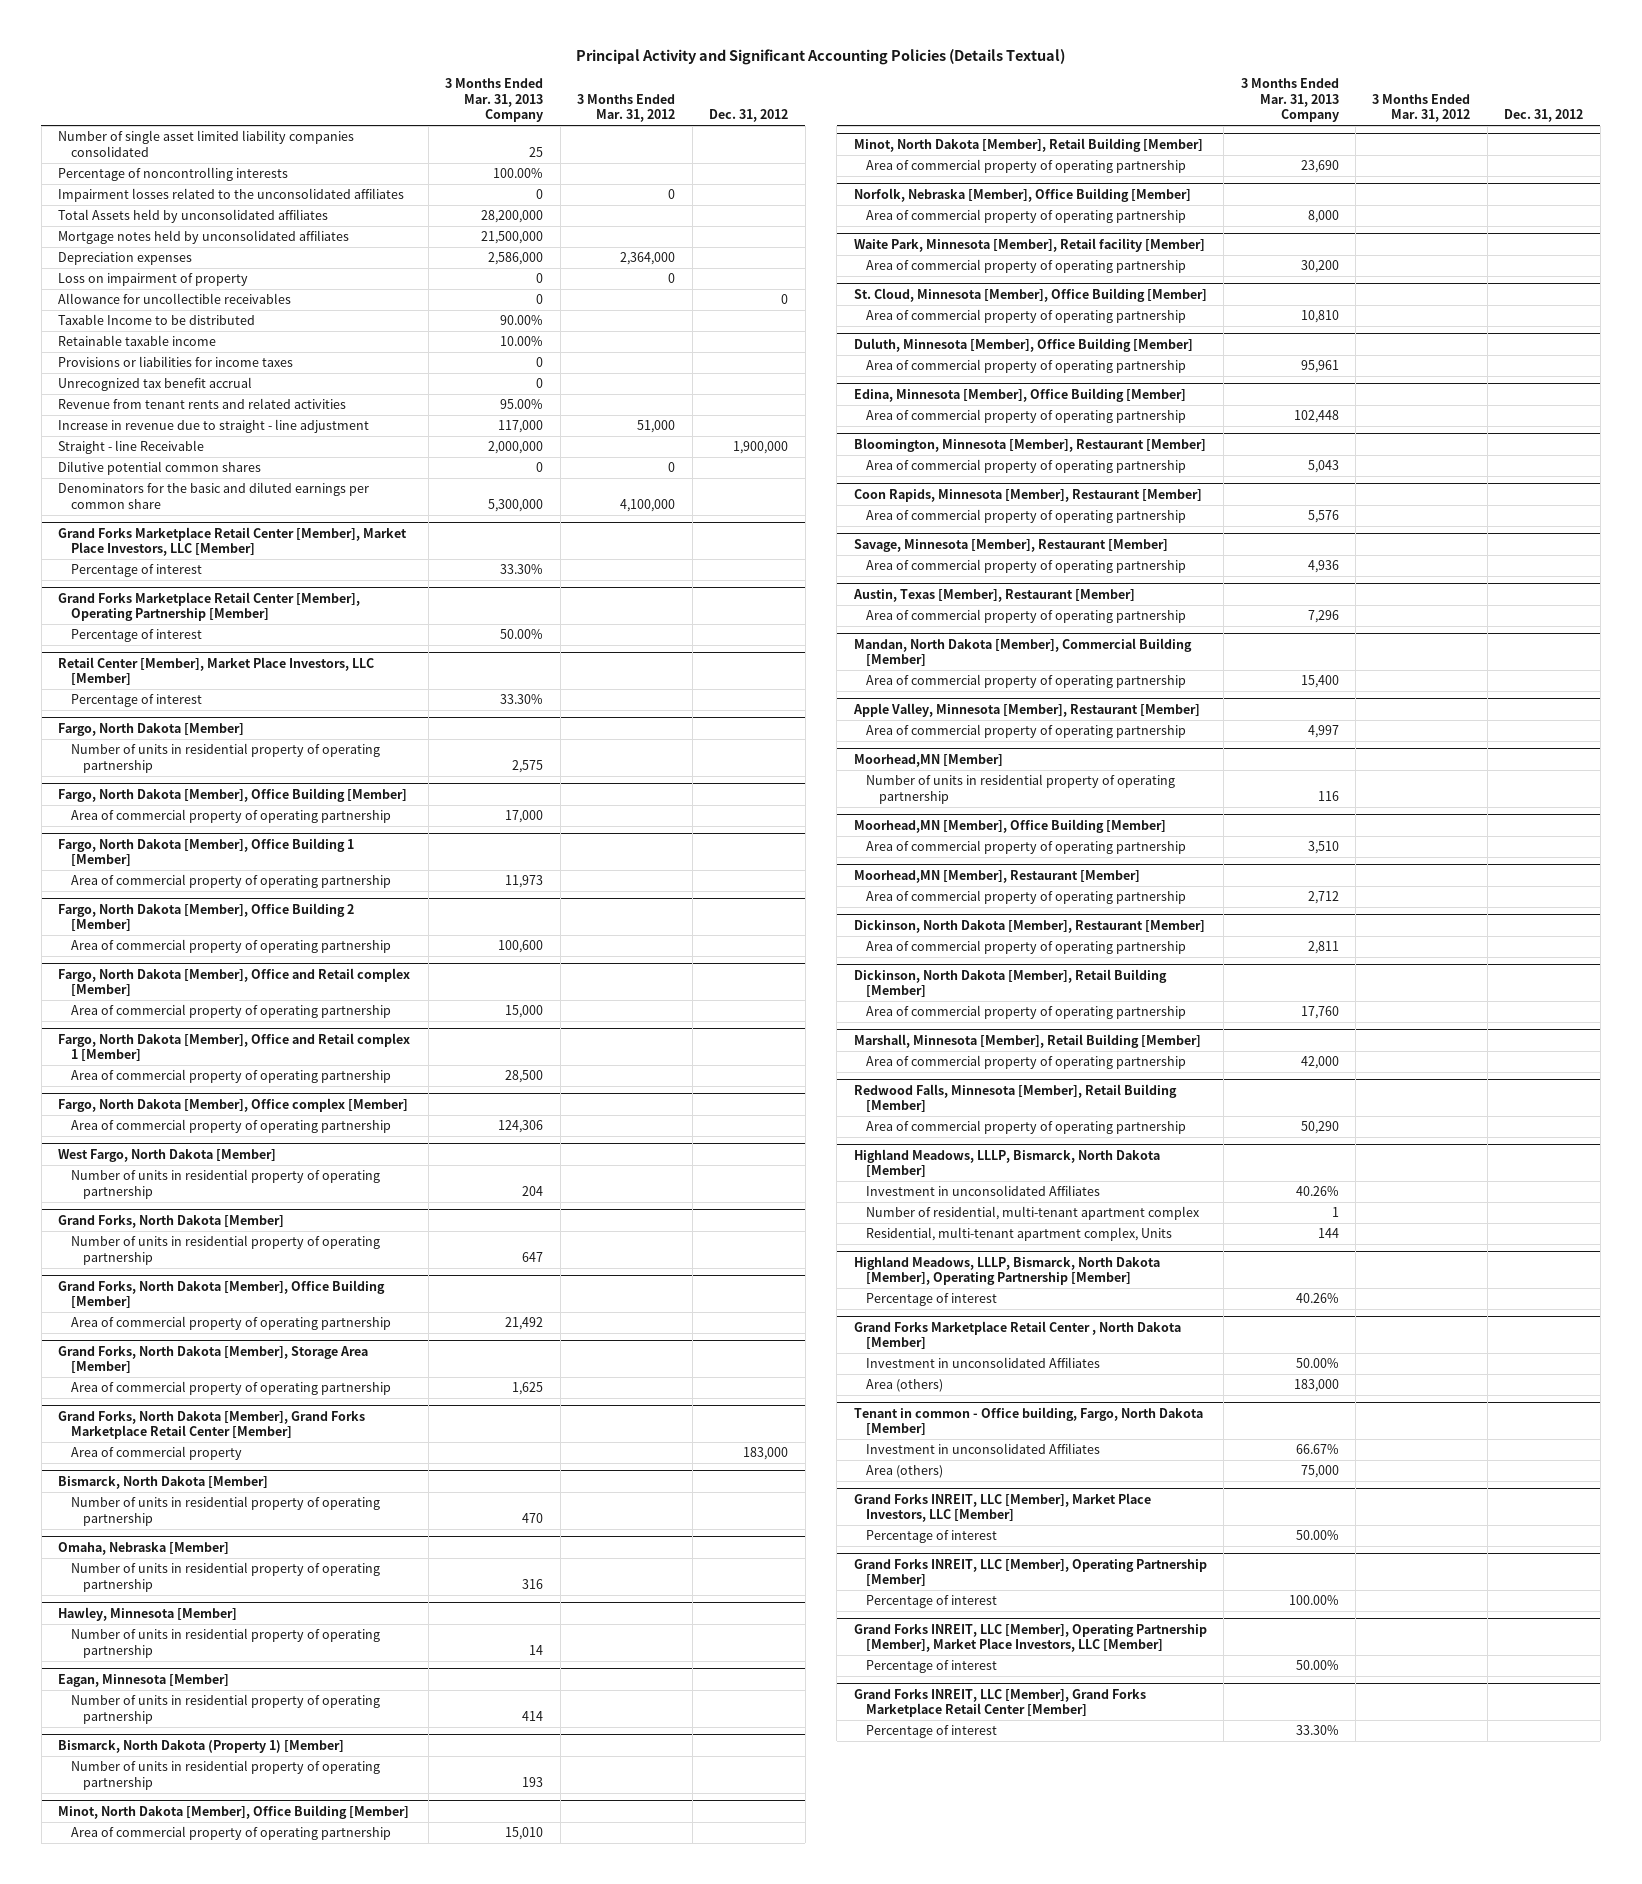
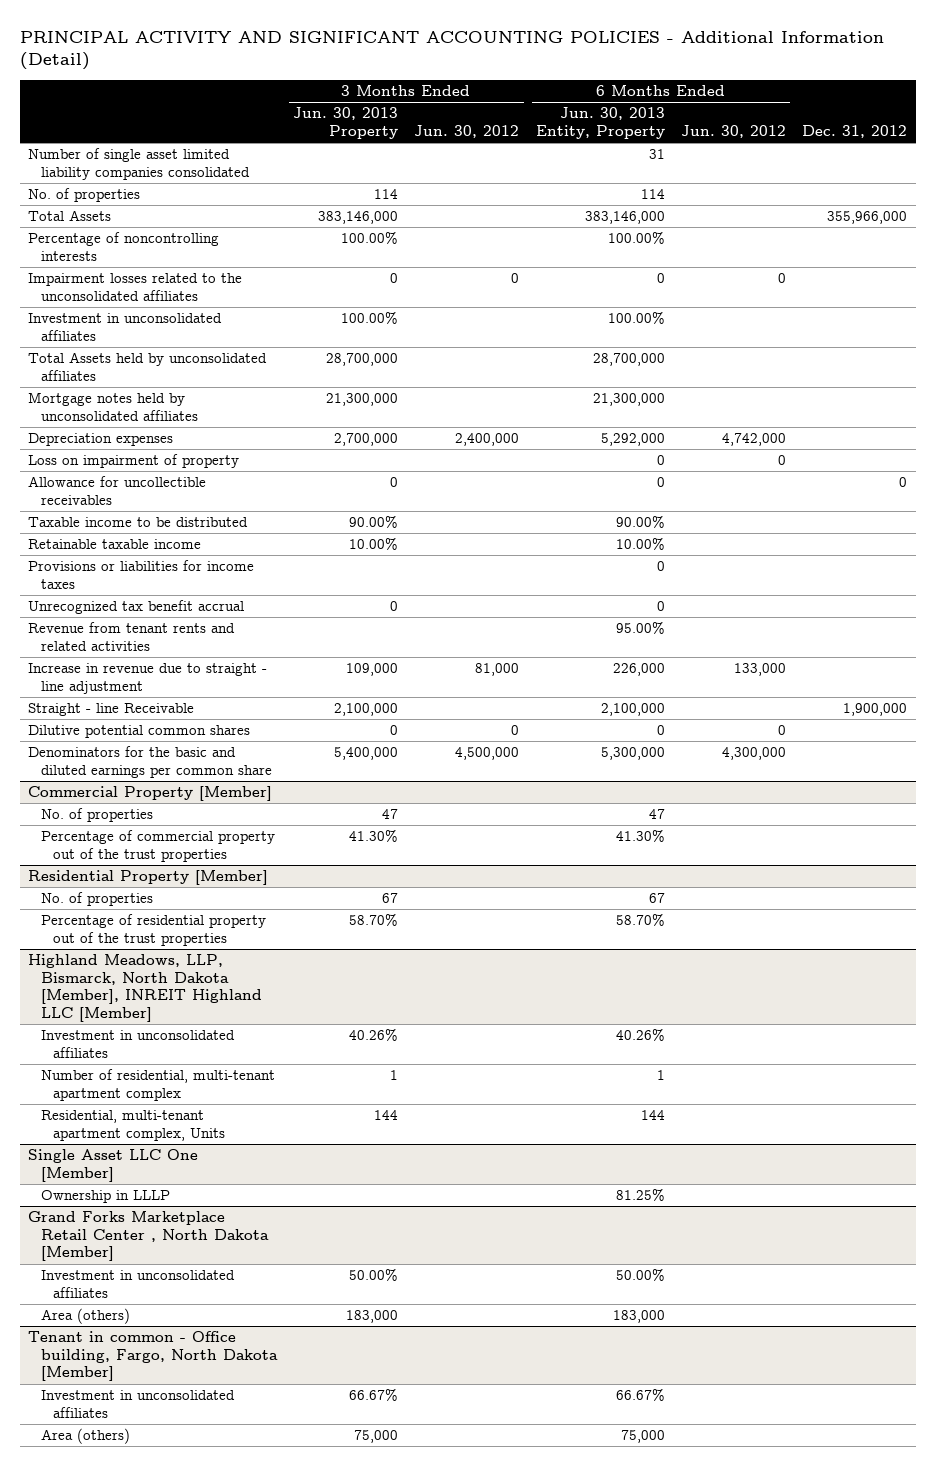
- Principal Activity and Significant Accounting Policies (Details Textual)
+ PRINCIPAL ACTIVITY AND SIGNIFICANT ACCOUNTING POLICIES - Additional Information (Detail)
- | 3 Months Ended Mar. 31, 2013 Company | 3 Months Ended Mar. 31, 2012 | Dec. 31, 2012
+ | 3 Months Ended Jun. 30, 2013 Property | 3 Months Ended Jun. 30, 2012 | 6 Months Ended Jun. 30, 2013 Entity, Property | 6 Months Ended Jun. 30, 2012 | Dec. 31, 2012
+ No. of properties | 114 | | 114 | |
+ Total Assets | 383,146,000 | | 383,146,000 | | 355,966,000
+ Investment in unconsolidated affiliates | 100.00% | | 100.00% | |
- Taxable Income to be distributed | 90.00% | |
+ Taxable income to be distributed | 90.00% | | 90.00% | |
- Grand Forks Marketplace Retail Center [Member], Market Place Investors, LLC [Member]
- Percentage of interest | 33.30% | |
- Grand Forks Marketplace Retail Center [Member], Operating Partnership [Member]
- Percentage of interest | 50.00% | |
- Retail Center [Member], Market Place Investors, LLC [Member]
- Percentage of interest | 33.30% | |
- Fargo, North Dakota [Member]
- Number of units in residential property of operating partnership | 2,575 | |
- Fargo, North Dakota [Member], Office Building [Member]
- Area of commercial property of operating partnership | 17,000 | |
- Fargo, North Dakota [Member], Office Building 1 [Member]
- Area of commercial property of operating partnership | 11,973 | |
- Fargo, North Dakota [Member], Office Building 2 [Member]
- Area of commercial property of operating partnership | 100,600 | |
- Fargo, North Dakota [Member], Office and Retail complex [Member]
- Area of commercial property of operating partnership | 15,000 | |
- Fargo, North Dakota [Member], Office and Retail complex 1 [Member]
- Area of commercial property of operating partnership | 28,500 | |
- Fargo, North Dakota [Member], Office complex [Member]
- Area of commercial property of operating partnership | 124,306 | |
- West Fargo, North Dakota [Member]
- Number of units in residential property of operating partnership | 204 | |
- Grand Forks, North Dakota [Member]
- Number of units in residential property of operating partnership | 647 | |
- Grand Forks, North Dakota [Member], Office Building [Member]
- Area of commercial property of operating partnership | 21,492 | |
- Grand Forks, North Dakota [Member], Storage Area [Member]
- Area of commercial property of operating partnership | 1,625 | |
- Grand Forks, North Dakota [Member], Grand Forks Marketplace Retail Center [Member]
- Area of commercial property | | | 183,000
- Bismarck, North Dakota [Member]
- Number of units in residential property of operating partnership | 470 | |
- Omaha, Nebraska [Member]
- Number of units in residential property of operating partnership | 316 | |
- Hawley, Minnesota [Member]
- Number of units in residential property of operating partnership | 14 | |
- Eagan, Minnesota [Member]
- Number of units in residential property of operating partnership | 414 | |
- Bismarck, North Dakota (Property 1) [Member]
- Number of units in residential property of operating partnership | 193 | |
- Minot, North Dakota [Member], Office Building [Member]
- Area of commercial property of operating partnership | 15,010 | |
- Minot, North Dakota [Member], Retail Building [Member]
- Area of commercial property of operating partnership | 23,690 | |
- Norfolk, Nebraska [Member], Office Building [Member]
- Area of commercial property of operating partnership | 8,000 | |
- Waite Park, Minnesota [Member], Retail facility [Member]
- Area of commercial property of operating partnership | 30,200 | |
- St. Cloud, Minnesota [Member], Office Building [Member]
- Area of commercial property of operating partnership | 10,810 | |
- Duluth, Minnesota [Member], Office Building [Member]
- Area of commercial property of operating partnership | 95,961 | |
- Edina, Minnesota [Member], Office Building [Member]
- Area of commercial property of operating partnership | 102,448 | |
- Bloomington, Minnesota [Member], Restaurant [Member]
- Area of commercial property of operating partnership | 5,043 | |
- Coon Rapids, Minnesota [Member], Restaurant [Member]
- Area of commercial property of operating partnership | 5,576 | |
- Savage, Minnesota [Member], Restaurant [Member]
- Area of commercial property of operating partnership | 4,936 | |
- Austin, Texas [Member], Restaurant [Member]
- Area of commercial property of operating partnership | 7,296 | |
- Mandan, North Dakota [Member], Commercial Building [Member]
- Area of commercial property of operating partnership | 15,400 | |
- Apple Valley, Minnesota [Member], Restaurant [Member]
- Area of commercial property of operating partnership | 4,997 | |
- Moorhead,MN [Member]
- Number of units in residential property of operating partnership | 116 | |
- Moorhead,MN [Member], Office Building [Member]
- Area of commercial property of operating partnership | 3,510 | |
- Moorhead,MN [Member], Restaurant [Member]
- Area of commercial property of operating partnership | 2,712 | |
- Dickinson, North Dakota [Member], Restaurant [Member]
- Area of commercial property of operating partnership | 2,811 | |
- Dickinson, North Dakota [Member], Retail Building [Member]
- Area of commercial property of operating partnership | 17,760 | |
- Marshall, Minnesota [Member], Retail Building [Member]
- Area of commercial property of operating partnership | 42,000 | |
- Redwood Falls, Minnesota [Member], Retail Building [Member]
- Area of commercial property of operating partnership | 50,290 | |
- Highland Meadows, LLLP, Bismarck, North Dakota [Member]
- Investment in unconsolidated Affiliates | 40.26% | |
+ Commercial Property [Member]
+ No. of properties | 47 | | 47 | |
+ Percentage of commercial property out of the trust properties | 41.30% | | 41.30% | |
+ Residential Property [Member]
+ No. of properties | 67 | | 67 | |
+ Percentage of residential property out of the trust properties | 58.70% | | 58.70% | |
+ Highland Meadows, LLP, Bismarck, North Dakota [Member], INREIT Highland LLC [Member]
+ Investment in unconsolidated affiliates | 40.26% | | 40.26% | |
- Highland Meadows, LLLP, Bismarck, North Dakota [Member], Operating Partnership [Member]
- Percentage of interest | 40.26% | |
+ Single Asset LLC One [Member]
+ Ownership in LLLP | | | 81.25% | |
@ Grand Forks Marketplace Retail Center , North Dakota [Member]
- Investment in unconsolidated Affiliates | 50.00% | |
+ Investment in unconsolidated affiliates | 50.00% | | 50.00% | |
@ Tenant in common - Office building, Fargo, North Dakota [Member]
- Investment in unconsolidated Affiliates | 66.67% | |
+ Investment in unconsolidated affiliates | 66.67% | | 66.67% | |
- Grand Forks INREIT, LLC [Member], Market Place Investors, LLC [Member]
- Percentage of interest | 50.00% | |
- Grand Forks INREIT, LLC [Member], Operating Partnership [Member]
- Percentage of interest | 100.00% | |
- Grand Forks INREIT, LLC [Member], Operating Partnership [Member], Market Place Investors, LLC [Member]
- Percentage of interest | 50.00% | |
- Grand Forks INREIT, LLC [Member], Grand Forks Marketplace Retail Center [Member]
- Percentage of interest | 33.30% | |

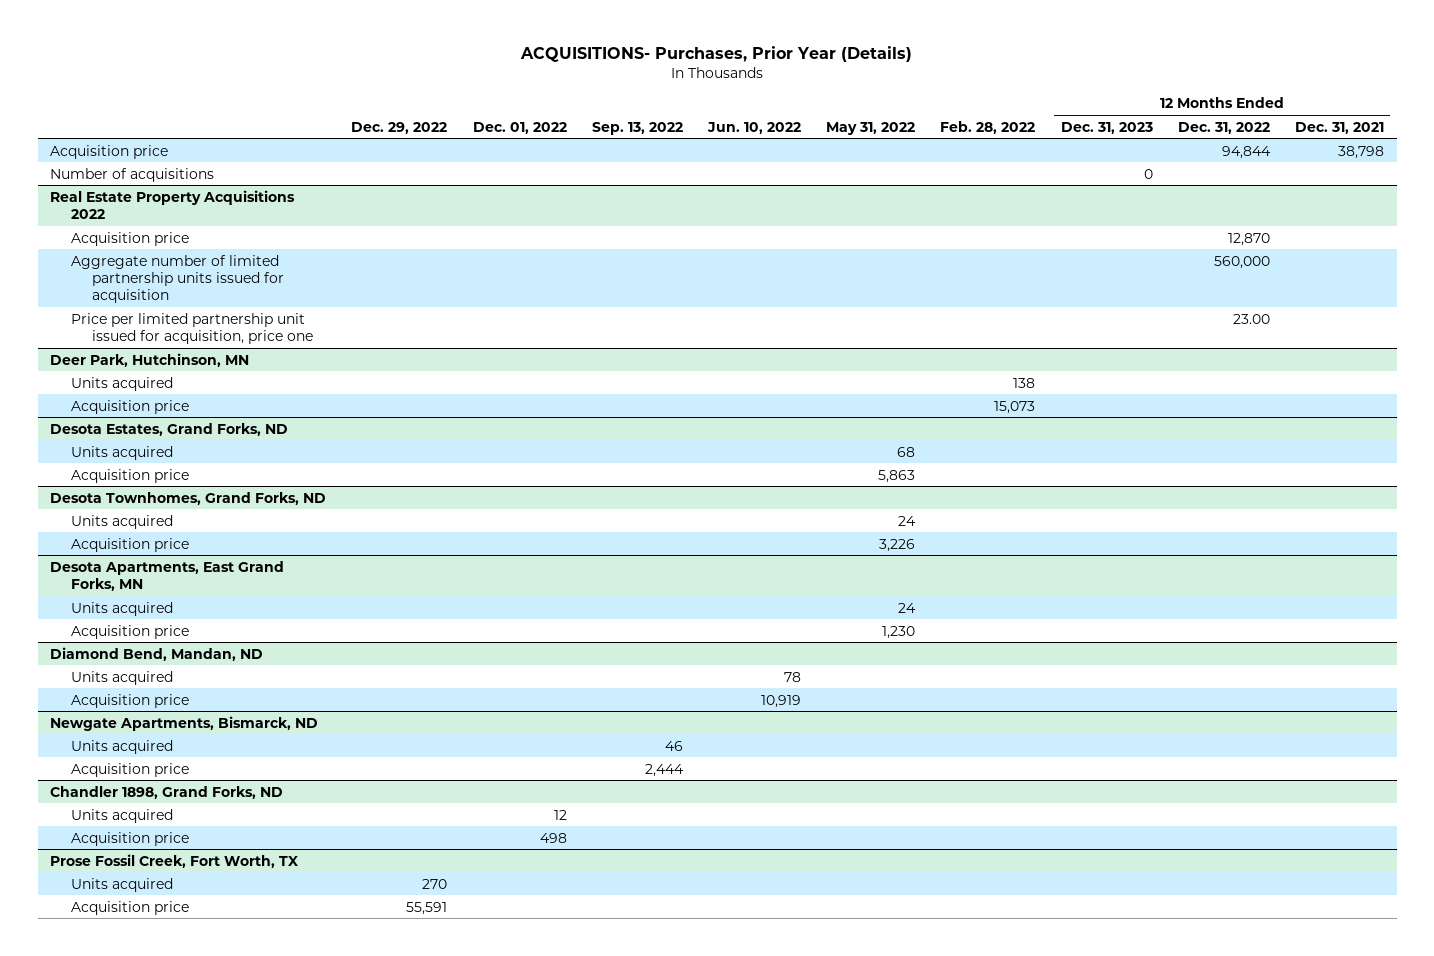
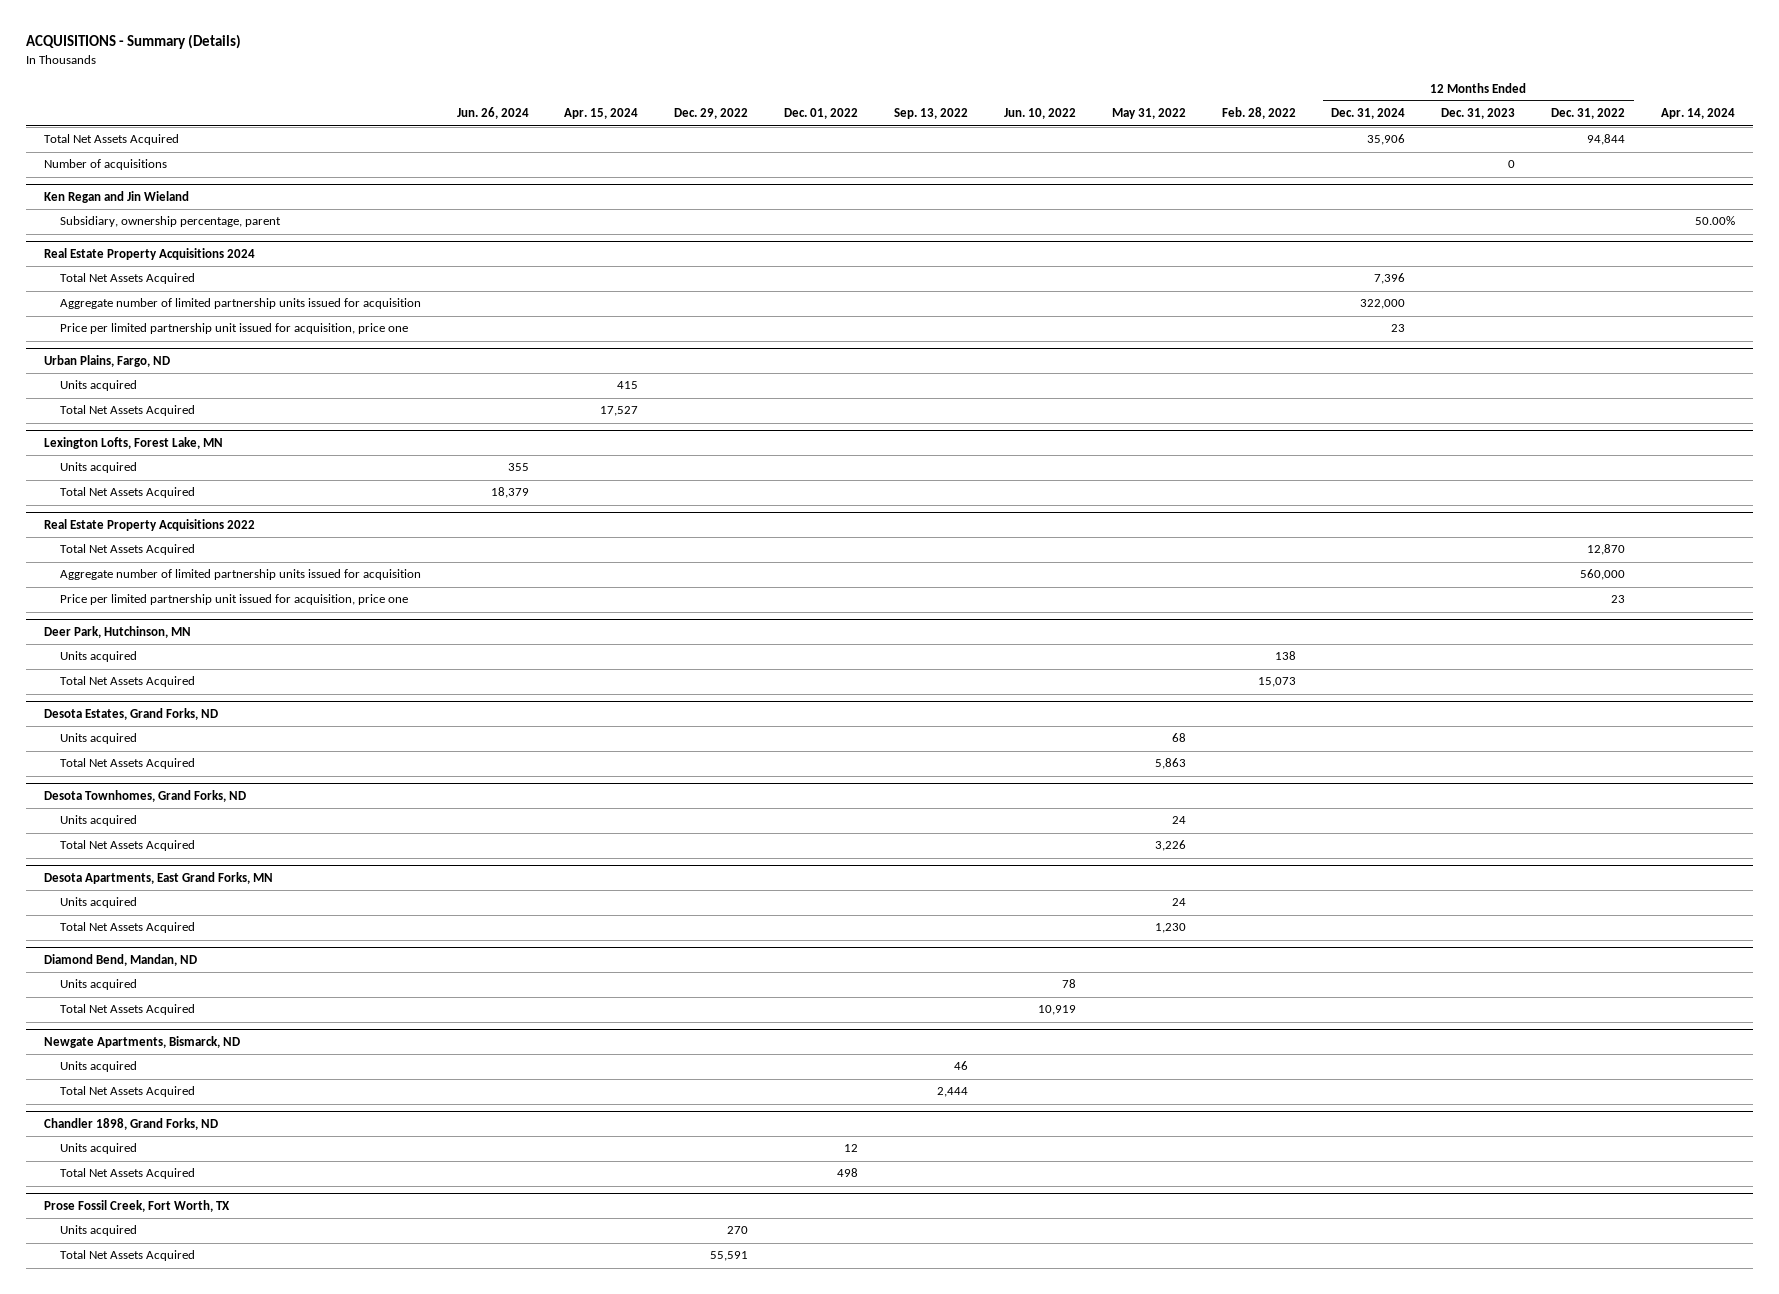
- ACQUISITIONS- Purchases, Prior Year (Details)
+ ACQUISITIONS - Summary (Details)
- | Dec. 29, 2022 | Dec. 01, 2022 | Sep. 13, 2022 | Jun. 10, 2022 | May 31, 2022 | Feb. 28, 2022 | 12 Months Ended Dec. 31, 2023 | 12 Months Ended Dec. 31, 2022 | 12 Months Ended Dec. 31, 2021
+ | Jun. 26, 2024 | Apr. 15, 2024 | Dec. 29, 2022 | Dec. 01, 2022 | Sep. 13, 2022 | Jun. 10, 2022 | May 31, 2022 | Feb. 28, 2022 | 12 Months Ended Dec. 31, 2024 | 12 Months Ended Dec. 31, 2023 | 12 Months Ended Dec. 31, 2022 | Apr. 14, 2024
- Acquisition price | | | | | | | | 94,844 | 38,798
+ Total Net Assets Acquired | | | | | | | | | 35,906 | | 94,844 |
+ Ken Regan and Jin Wieland
+ Subsidiary, ownership percentage, parent | | | | | | | | | | | | 50.00%
+ Real Estate Property Acquisitions 2024
+ Total Net Assets Acquired | | | | | | | | | 7,396 | | |
+ Aggregate number of limited partnership units issued for acquisition | | | | | | | | | 322,000 | | |
+ Price per limited partnership unit issued for acquisition, price one | | | | | | | | | 23 | | |
+ Urban Plains, Fargo, ND
+ Units acquired | | 415 | | | | | | | | | |
+ Total Net Assets Acquired | | 17,527 | | | | | | | | | |
+ Lexington Lofts, Forest Lake, MN
+ Units acquired | 355 | | | | | | | | | | |
+ Total Net Assets Acquired | 18,379 | | | | | | | | | | |
@ Real Estate Property Acquisitions 2022
- Acquisition price | | | | | | | | 12,870 |
+ Total Net Assets Acquired | | | | | | | | | | | 12,870 |
- Price per limited partnership unit issued for acquisition, price one | | | | | | | | 23.00 |
+ Price per limited partnership unit issued for acquisition, price one | | | | | | | | | | | 23 |
@ Deer Park, Hutchinson, MN
- Acquisition price | | | | | | 15,073 | | |
+ Total Net Assets Acquired | | | | | | | | 15,073 | | | |
@ Desota Estates, Grand Forks, ND
- Acquisition price | | | | | 5,863 | | | |
+ Total Net Assets Acquired | | | | | | | 5,863 | | | | |
@ Desota Townhomes, Grand Forks, ND
- Acquisition price | | | | | 3,226 | | | |
+ Total Net Assets Acquired | | | | | | | 3,226 | | | | |
@ Desota Apartments, East Grand Forks, MN
- Acquisition price | | | | | 1,230 | | | |
+ Total Net Assets Acquired | | | | | | | 1,230 | | | | |
@ Diamond Bend, Mandan, ND
- Acquisition price | | | | 10,919 | | | | |
+ Total Net Assets Acquired | | | | | | 10,919 | | | | | |
@ Newgate Apartments, Bismarck, ND
- Acquisition price | | | 2,444 | | | | | |
+ Total Net Assets Acquired | | | | | 2,444 | | | | | | |
@ Chandler 1898, Grand Forks, ND
- Acquisition price | | 498 | | | | | | |
+ Total Net Assets Acquired | | | | 498 | | | | | | | |
@ Prose Fossil Creek, Fort Worth, TX
- Acquisition price | 55,591 | | | | | | | |
+ Total Net Assets Acquired | | | 55,591 | | | | | | | | |

